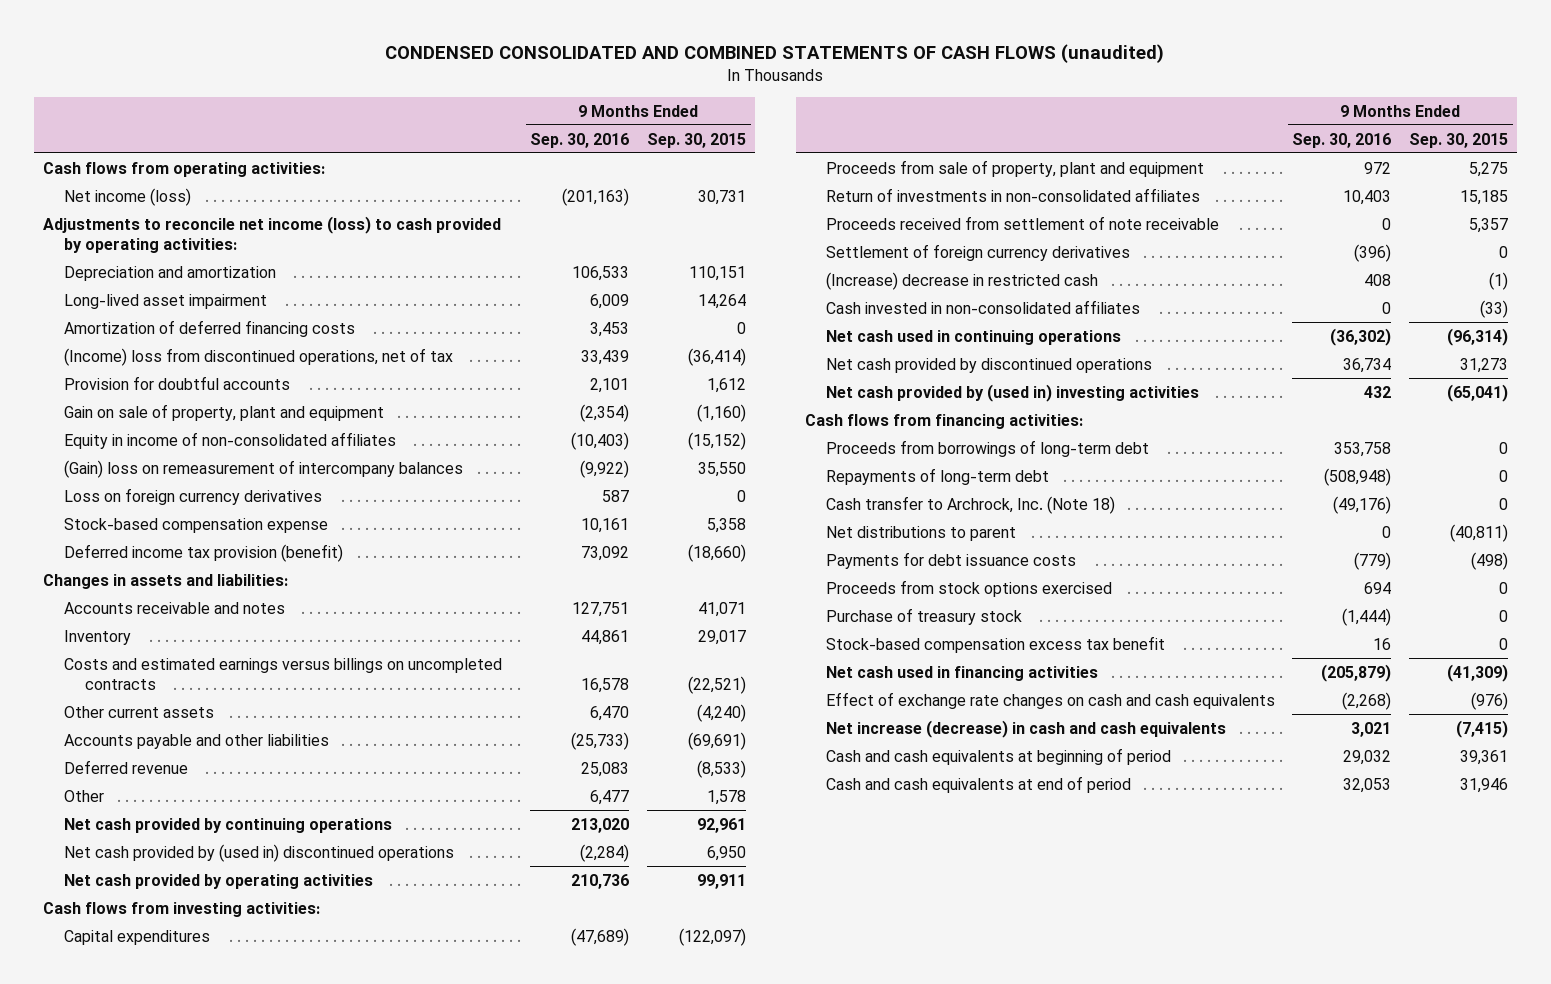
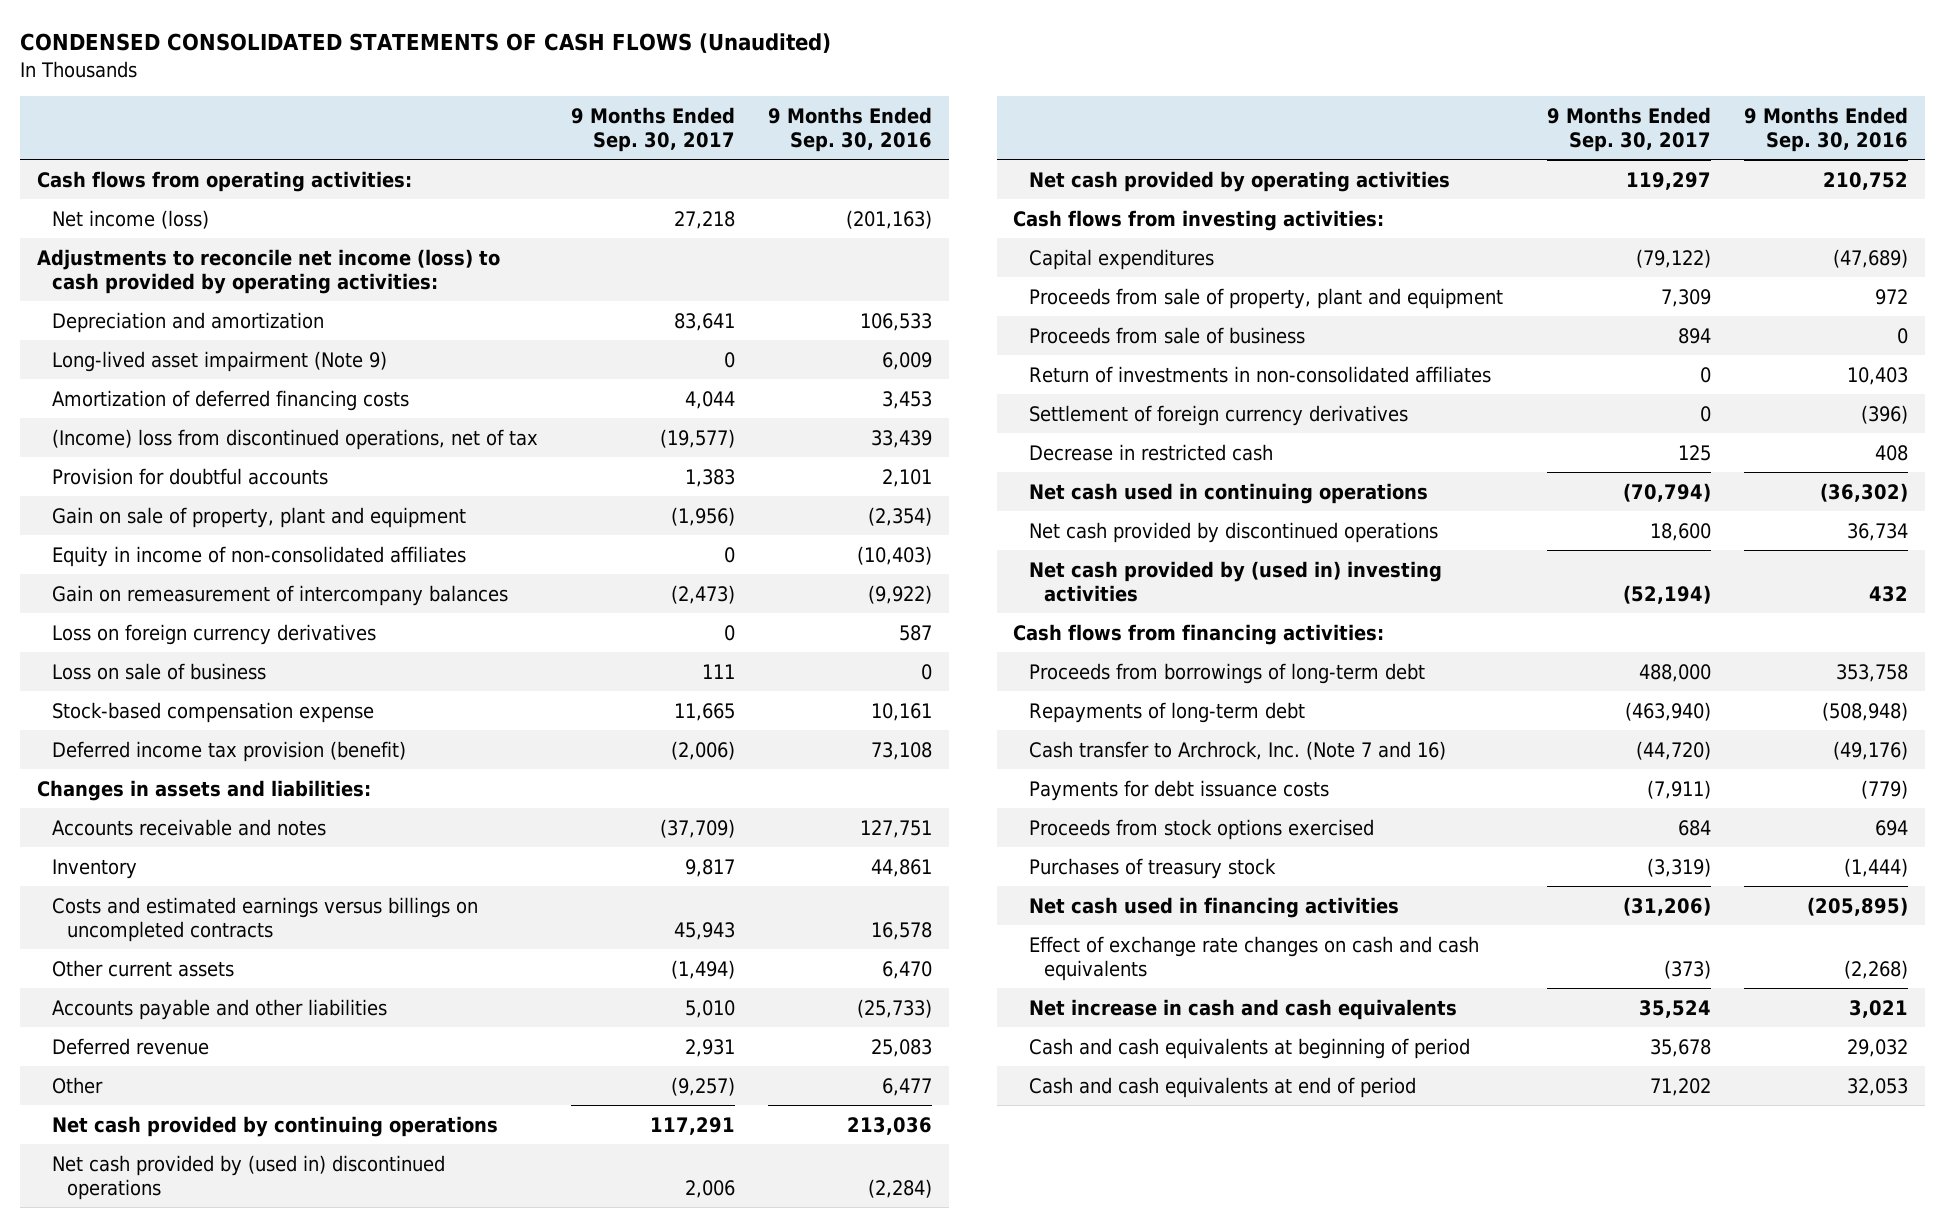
- CONDENSED CONSOLIDATED AND COMBINED STATEMENTS OF CASH FLOWS (unaudited)
+ CONDENSED CONSOLIDATED STATEMENTS OF CASH FLOWS (Unaudited)
- | 9 Months Ended Sep. 30, 2016 | 9 Months Ended Sep. 30, 2015
+ | 9 Months Ended Sep. 30, 2017 | 9 Months Ended Sep. 30, 2016
- Long-lived asset impairment | 6,009 | 14,264
+ Long-lived asset impairment (Note 9) | 0 | 6,009
- (Gain) loss on remeasurement of intercompany balances | (9,922) | 35,550
+ Gain on remeasurement of intercompany balances | (2,473) | (9,922)
+ Loss on sale of business | 111 | 0
- Deferred income tax provision (benefit) | 73,092 | (18,660)
+ Deferred income tax provision (benefit) | (2,006) | 73,108
- Net cash provided by continuing operations | 213,020 | 92,961
+ Net cash provided by continuing operations | 117,291 | 213,036
- Net cash provided by operating activities | 210,736 | 99,911
+ Net cash provided by operating activities | 119,297 | 210,752
+ Proceeds from sale of business | 894 | 0
- Proceeds received from settlement of note receivable | 0 | 5,357
- (Increase) decrease in restricted cash | 408 | (1)
- Cash invested in non-consolidated affiliates | 0 | (33)
+ Decrease in restricted cash | 125 | 408
- Cash transfer to Archrock, Inc. (Note 18) | (49,176) | 0
- Net distributions to parent | 0 | (40,811)
+ Cash transfer to Archrock, Inc. (Note 7 and 16) | (44,720) | (49,176)
- Purchase of treasury stock | (1,444) | 0
- Stock-based compensation excess tax benefit | 16 | 0
- Net cash used in financing activities | (205,879) | (41,309)
+ Purchases of treasury stock | (3,319) | (1,444)
+ Net cash used in financing activities | (31,206) | (205,895)
- Net increase (decrease) in cash and cash equivalents | 3,021 | (7,415)
+ Net increase in cash and cash equivalents | 35,524 | 3,021

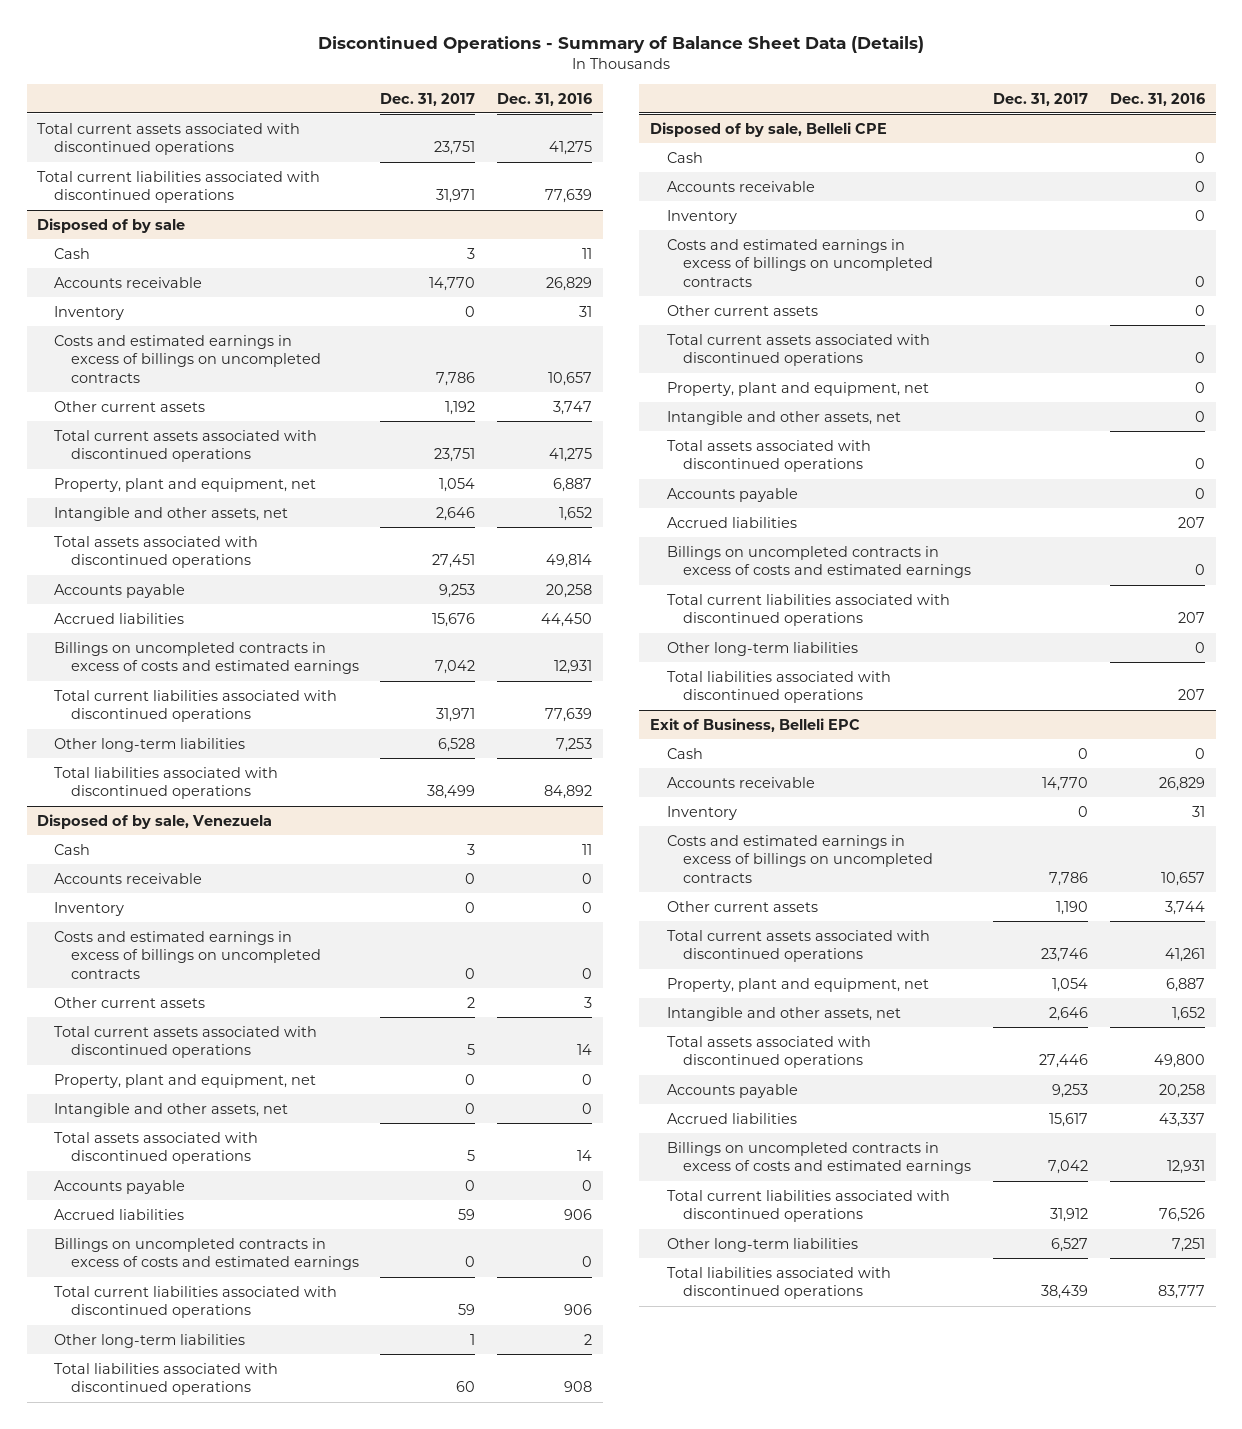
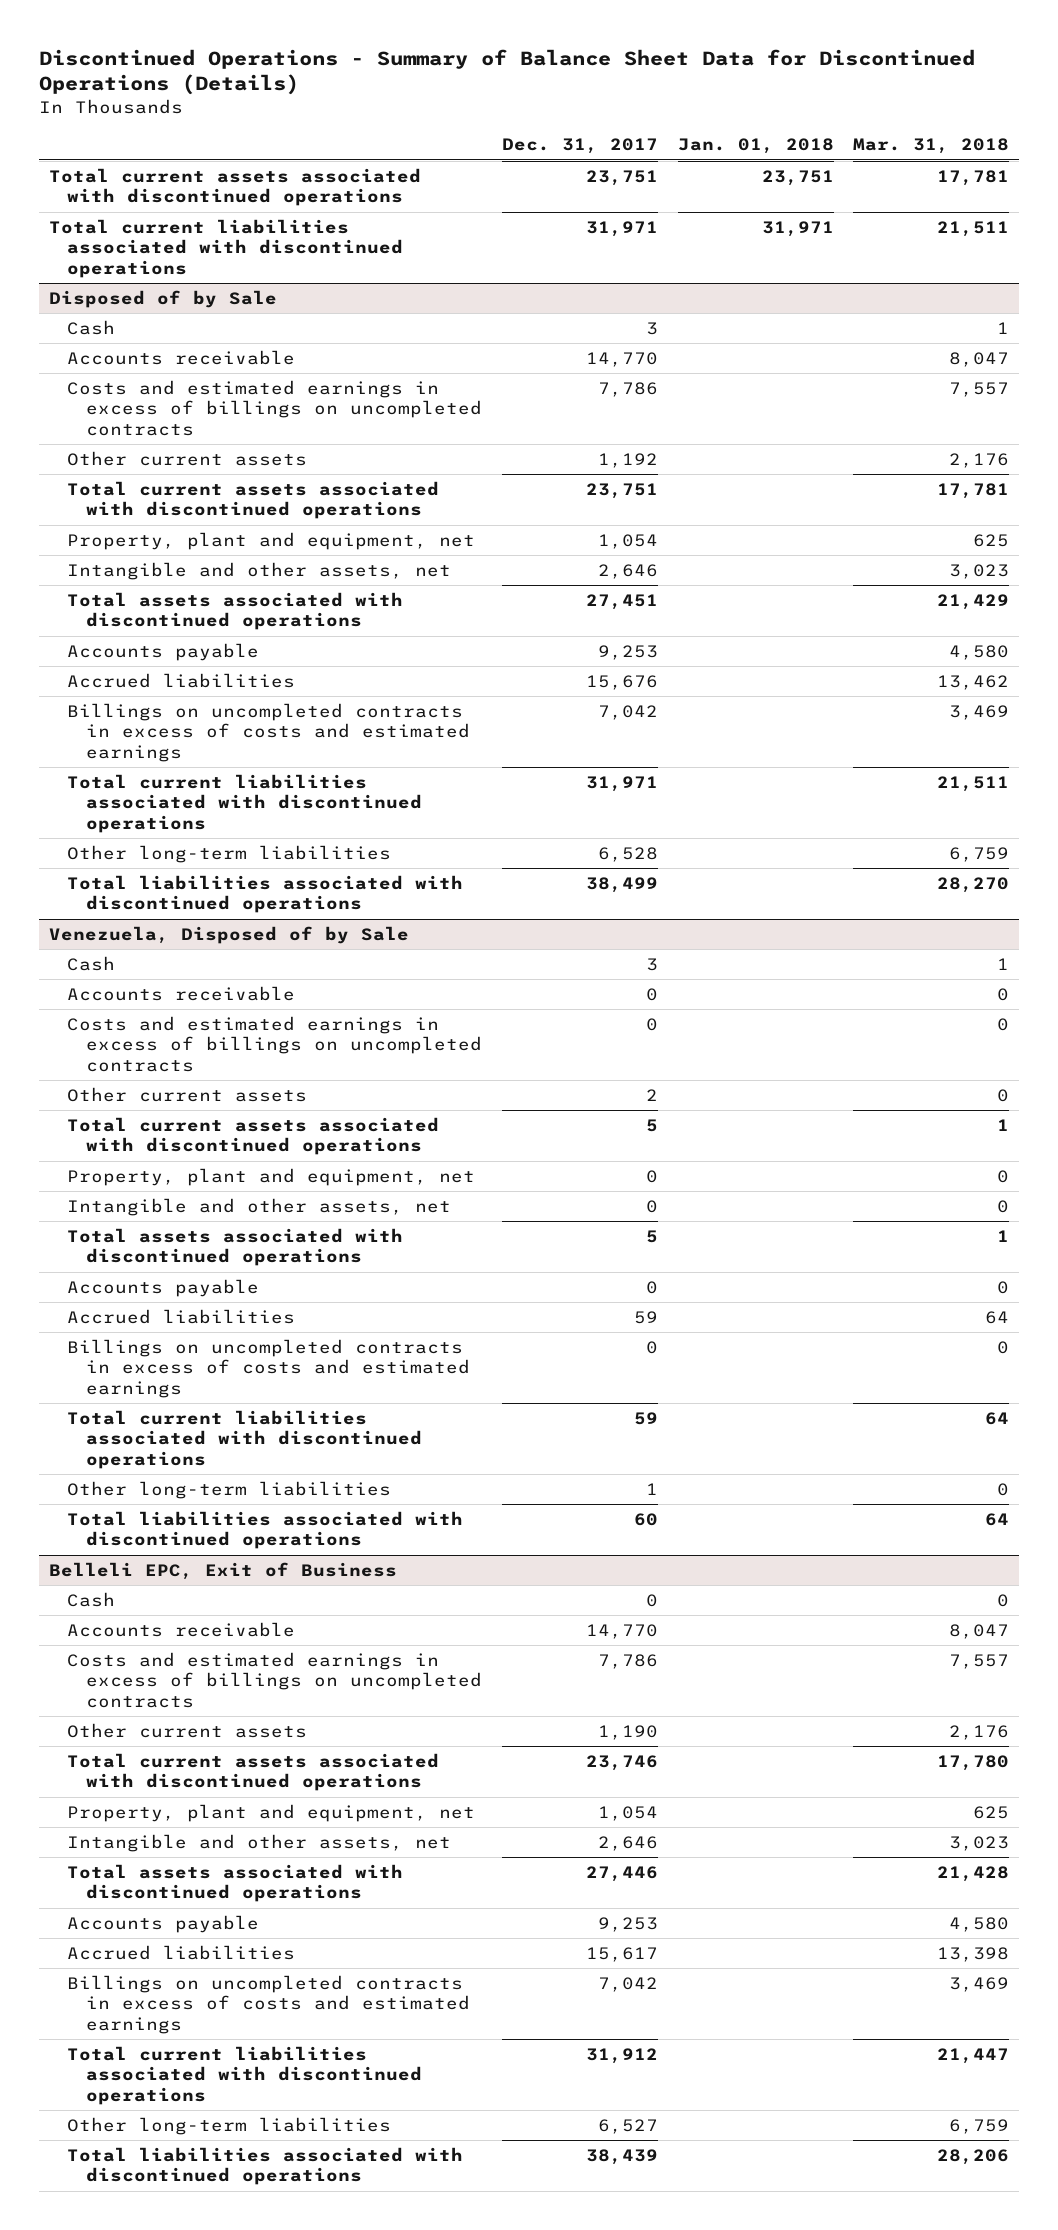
- Discontinued Operations - Summary of Balance Sheet Data (Details)
+ Discontinued Operations - Summary of Balance Sheet Data for Discontinued Operations (Details)
- | Dec. 31, 2017 | Dec. 31, 2016
+ | Dec. 31, 2017 | Jan. 01, 2018 | Mar. 31, 2018
- Disposed of by sale
+ Disposed of by Sale
- Inventory | 0 | 31
- Disposed of by sale, Venezuela
+ Venezuela, Disposed of by Sale
- Inventory | 0 | 0
- Disposed of by sale, Belleli CPE
- Cash | | 0
- Accounts receivable | | 0
- Inventory | | 0
- Costs and estimated earnings in excess of billings on uncompleted contracts | | 0
- Other current assets | | 0
- Total current assets associated with discontinued operations | | 0
- Property, plant and equipment, net | | 0
- Intangible and other assets, net | | 0
- Total assets associated with discontinued operations | | 0
- Accounts payable | | 0
- Accrued liabilities | | 207
- Billings on uncompleted contracts in excess of costs and estimated earnings | | 0
- Total current liabilities associated with discontinued operations | | 207
- Other long-term liabilities | | 0
- Total liabilities associated with discontinued operations | | 207
- Exit of Business, Belleli EPC
+ Belleli EPC, Exit of Business
- Inventory | 0 | 31

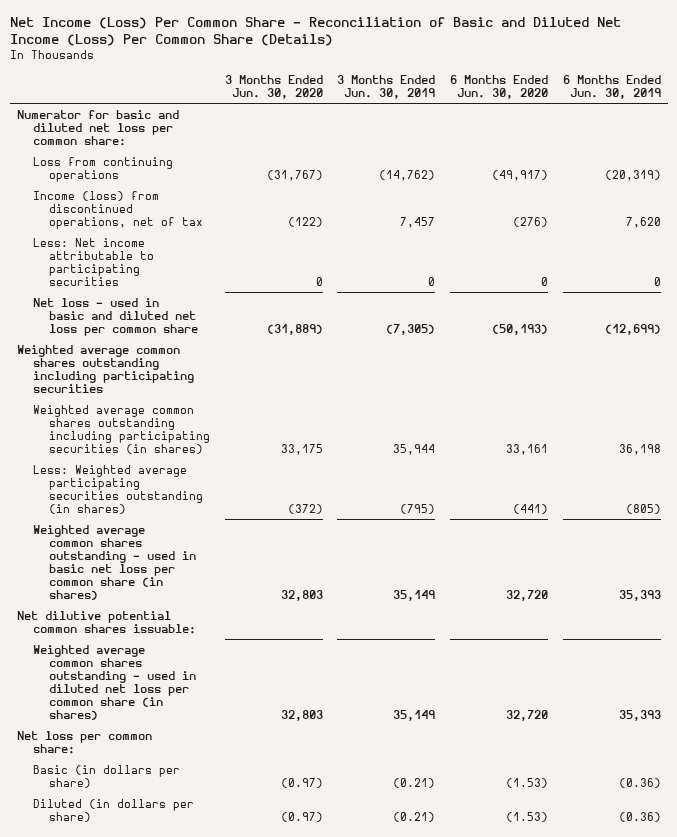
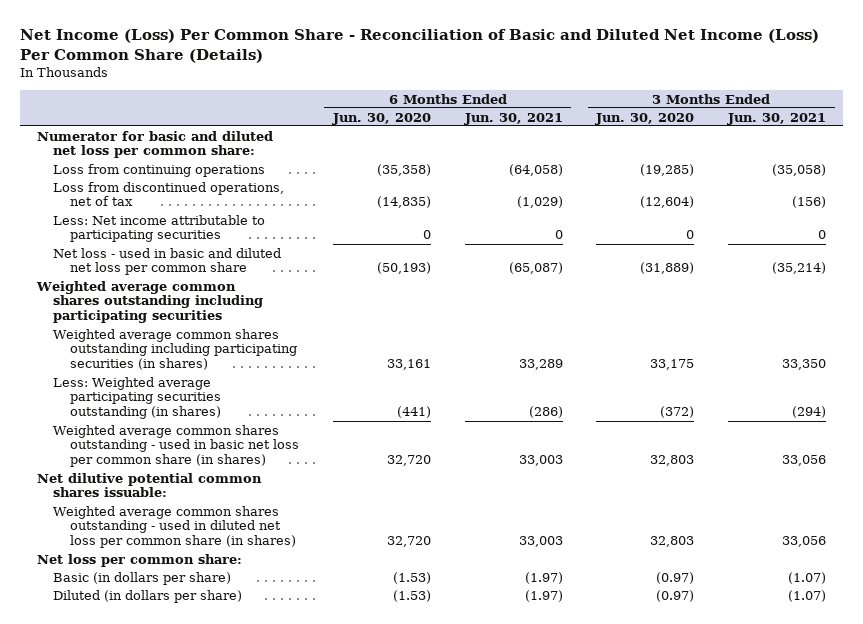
- | 3 Months Ended Jun. 30, 2020 | 3 Months Ended Jun. 30, 2019 | 6 Months Ended Jun. 30, 2020 | 6 Months Ended Jun. 30, 2019
+ | 6 Months Ended Jun. 30, 2020 | 6 Months Ended Jun. 30, 2021 | 3 Months Ended Jun. 30, 2020 | 3 Months Ended Jun. 30, 2021
- Loss from continuing operations | (31,767) | (14,762) | (49,917) | (20,319)
- Income (loss) from discontinued operations, net of tax | (122) | 7,457 | (276) | 7,620
+ Loss from continuing operations | (35,358) | (64,058) | (19,285) | (35,058)
+ Loss from discontinued operations, net of tax | (14,835) | (1,029) | (12,604) | (156)

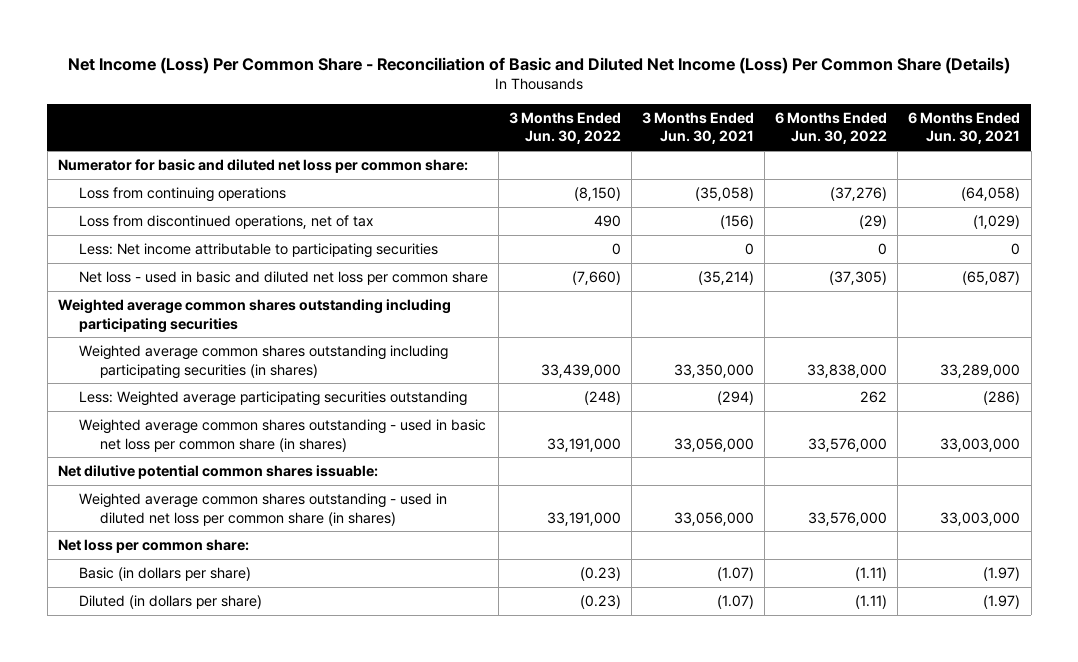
- | 6 Months Ended Jun. 30, 2020 | 6 Months Ended Jun. 30, 2021 | 3 Months Ended Jun. 30, 2020 | 3 Months Ended Jun. 30, 2021
+ | 3 Months Ended Jun. 30, 2022 | 3 Months Ended Jun. 30, 2021 | 6 Months Ended Jun. 30, 2022 | 6 Months Ended Jun. 30, 2021
- Weighted average common shares outstanding including participating securities (in shares) | 33,161 | 33,289 | 33,175 | 33,350
- Less: Weighted average participating securities outstanding (in shares) | (441) | (286) | (372) | (294)
- Weighted average common shares outstanding - used in basic net loss per common share (in shares) | 32,720 | 33,003 | 32,803 | 33,056
+ Weighted average common shares outstanding including participating securities (in shares) | 33,439,000 | 33,350,000 | 33,838,000 | 33,289,000
+ Less: Weighted average participating securities outstanding | (248) | (294) | 262 | (286)
+ Weighted average common shares outstanding - used in basic net loss per common share (in shares) | 33,191,000 | 33,056,000 | 33,576,000 | 33,003,000
- Weighted average common shares outstanding - used in diluted net loss per common share (in shares) | 32,720 | 33,003 | 32,803 | 33,056
+ Weighted average common shares outstanding - used in diluted net loss per common share (in shares) | 33,191,000 | 33,056,000 | 33,576,000 | 33,003,000

